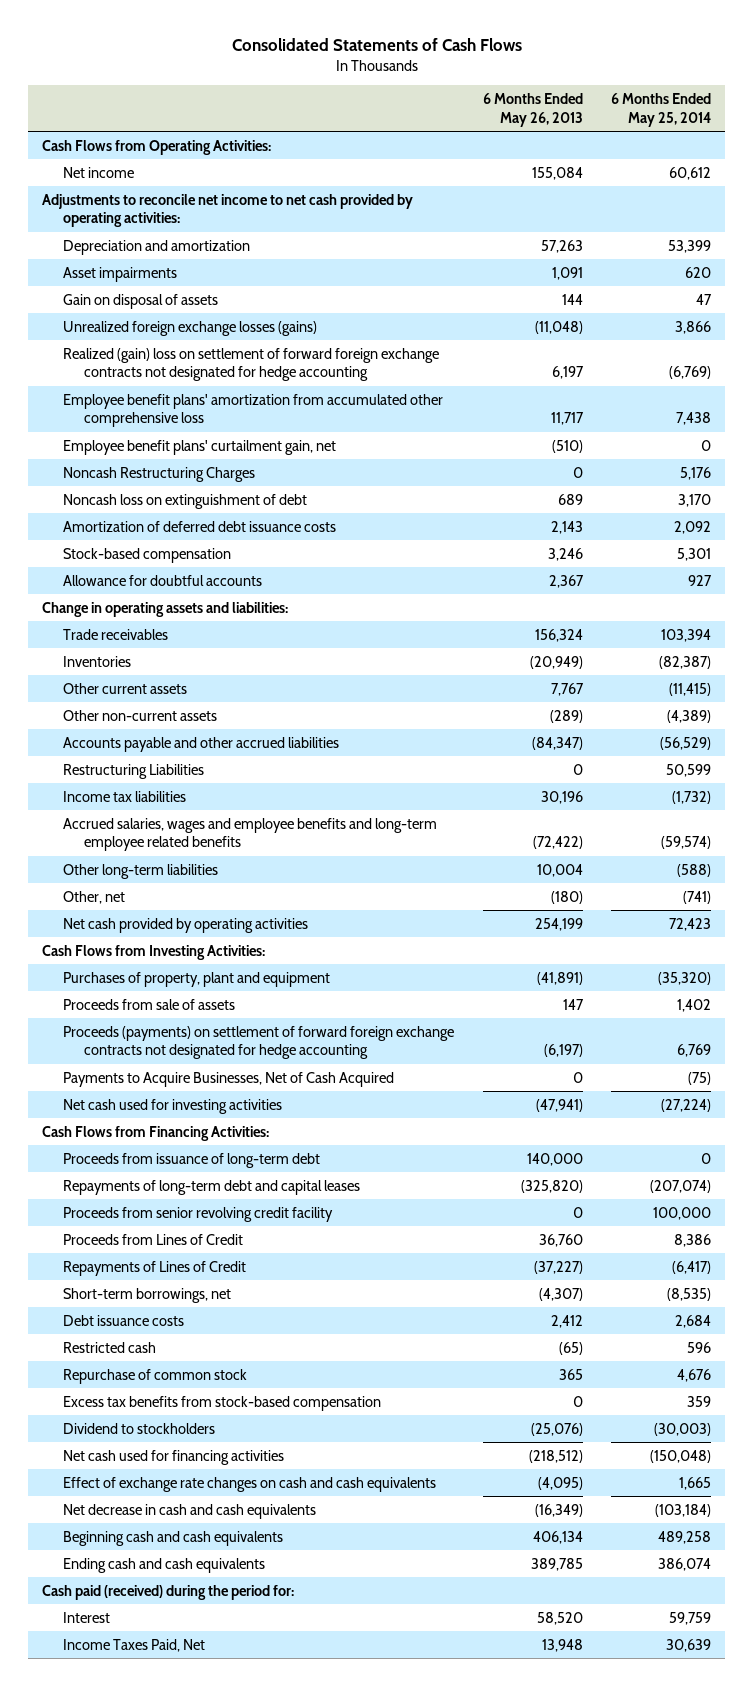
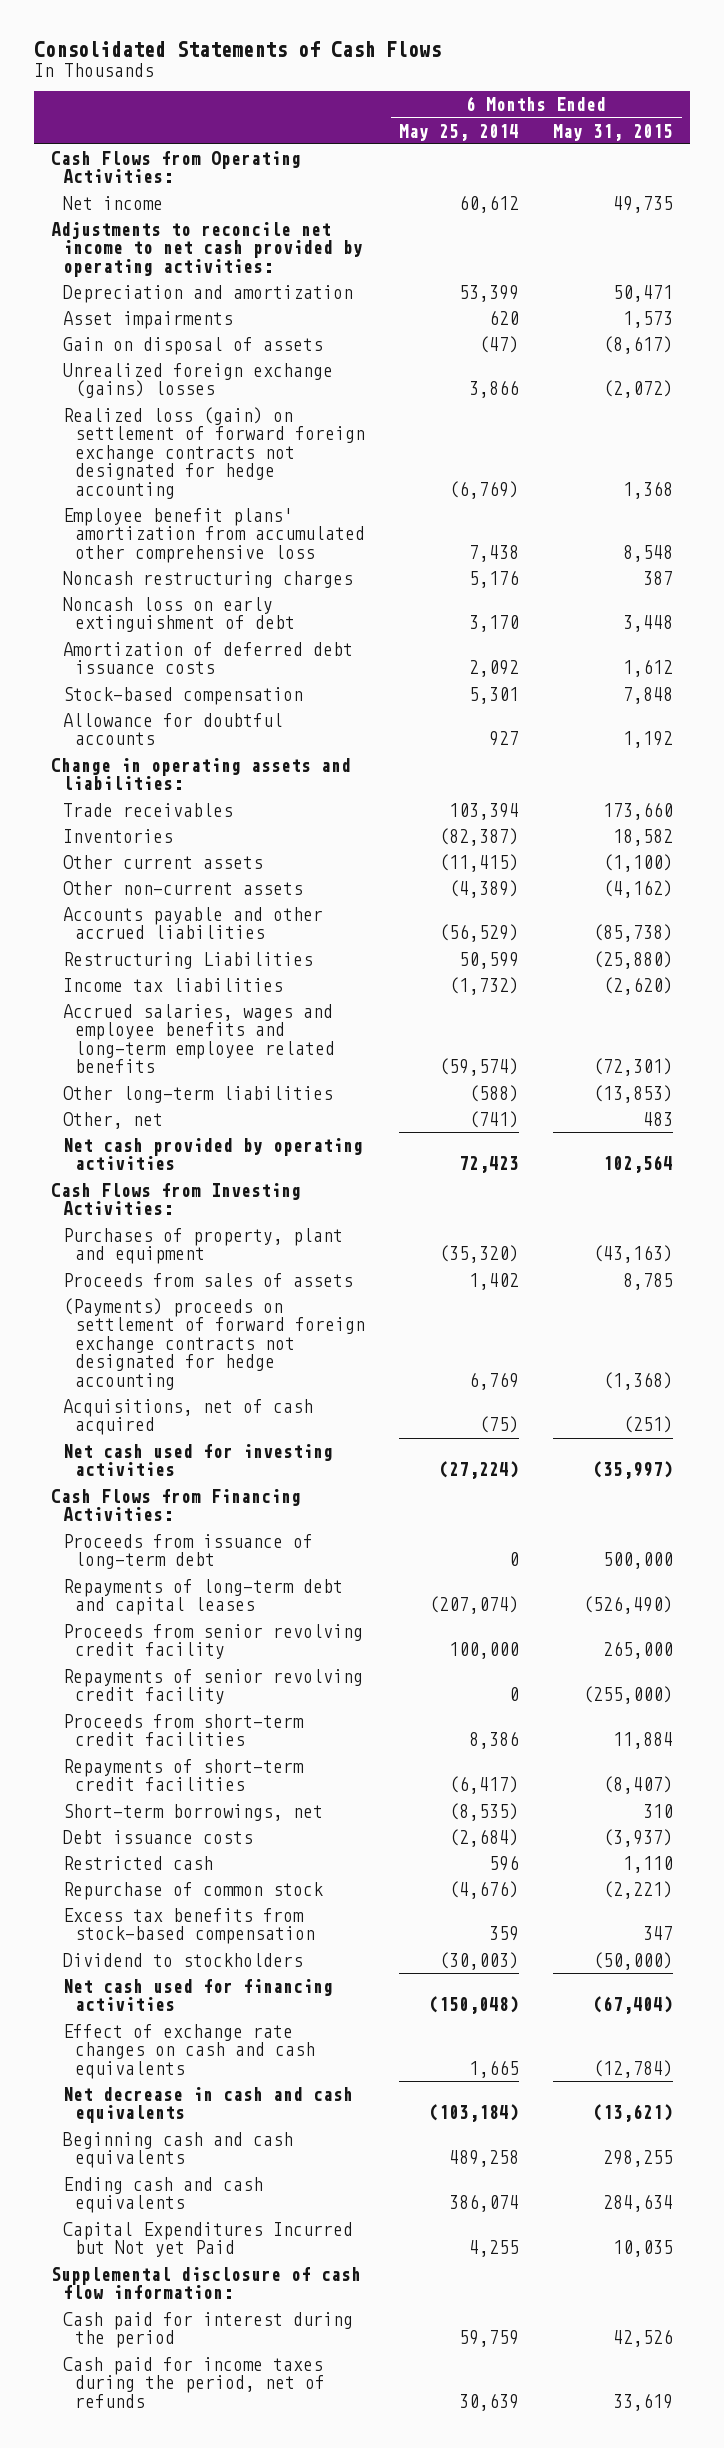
- | 6 Months Ended May 26, 2013 | 6 Months Ended May 25, 2014
+ | 6 Months Ended May 25, 2014 | 6 Months Ended May 31, 2015
- Gain on disposal of assets | 144 | 47
- Unrealized foreign exchange losses (gains) | (11,048) | 3,866
- Realized (gain) loss on settlement of forward foreign exchange contracts not designated for hedge accounting | 6,197 | (6,769)
+ Gain on disposal of assets | (47) | (8,617)
+ Unrealized foreign exchange (gains) losses | 3,866 | (2,072)
+ Realized loss (gain) on settlement of forward foreign exchange contracts not designated for hedge accounting | (6,769) | 1,368
- Employee benefit plans' curtailment gain, net | (510) | 0
- Noncash Restructuring Charges | 0 | 5,176
- Noncash loss on extinguishment of debt | 689 | 3,170
+ Noncash restructuring charges | 5,176 | 387
+ Noncash loss on early extinguishment of debt | 3,170 | 3,448
- Proceeds from sale of assets | 147 | 1,402
- Proceeds (payments) on settlement of forward foreign exchange contracts not designated for hedge accounting | (6,197) | 6,769
- Payments to Acquire Businesses, Net of Cash Acquired | 0 | (75)
+ Proceeds from sales of assets | 1,402 | 8,785
+ (Payments) proceeds on settlement of forward foreign exchange contracts not designated for hedge accounting | 6,769 | (1,368)
+ Acquisitions, net of cash acquired | (75) | (251)
- Proceeds from Lines of Credit | 36,760 | 8,386
- Repayments of Lines of Credit | (37,227) | (6,417)
+ Repayments of senior revolving credit facility | 0 | (255,000)
+ Proceeds from short-term credit facilities | 8,386 | 11,884
+ Repayments of short-term credit facilities | (6,417) | (8,407)
- Debt issuance costs | 2,412 | 2,684
+ Debt issuance costs | (2,684) | (3,937)
- Repurchase of common stock | 365 | 4,676
+ Repurchase of common stock | (4,676) | (2,221)
- Cash paid (received) during the period for:
- Interest | 58,520 | 59,759
- Income Taxes Paid, Net | 13,948 | 30,639
+ Capital Expenditures Incurred but Not yet Paid | 4,255 | 10,035
+ Supplemental disclosure of cash flow information:
+ Cash paid for interest during the period | 59,759 | 42,526
+ Cash paid for income taxes during the period, net of refunds | 30,639 | 33,619

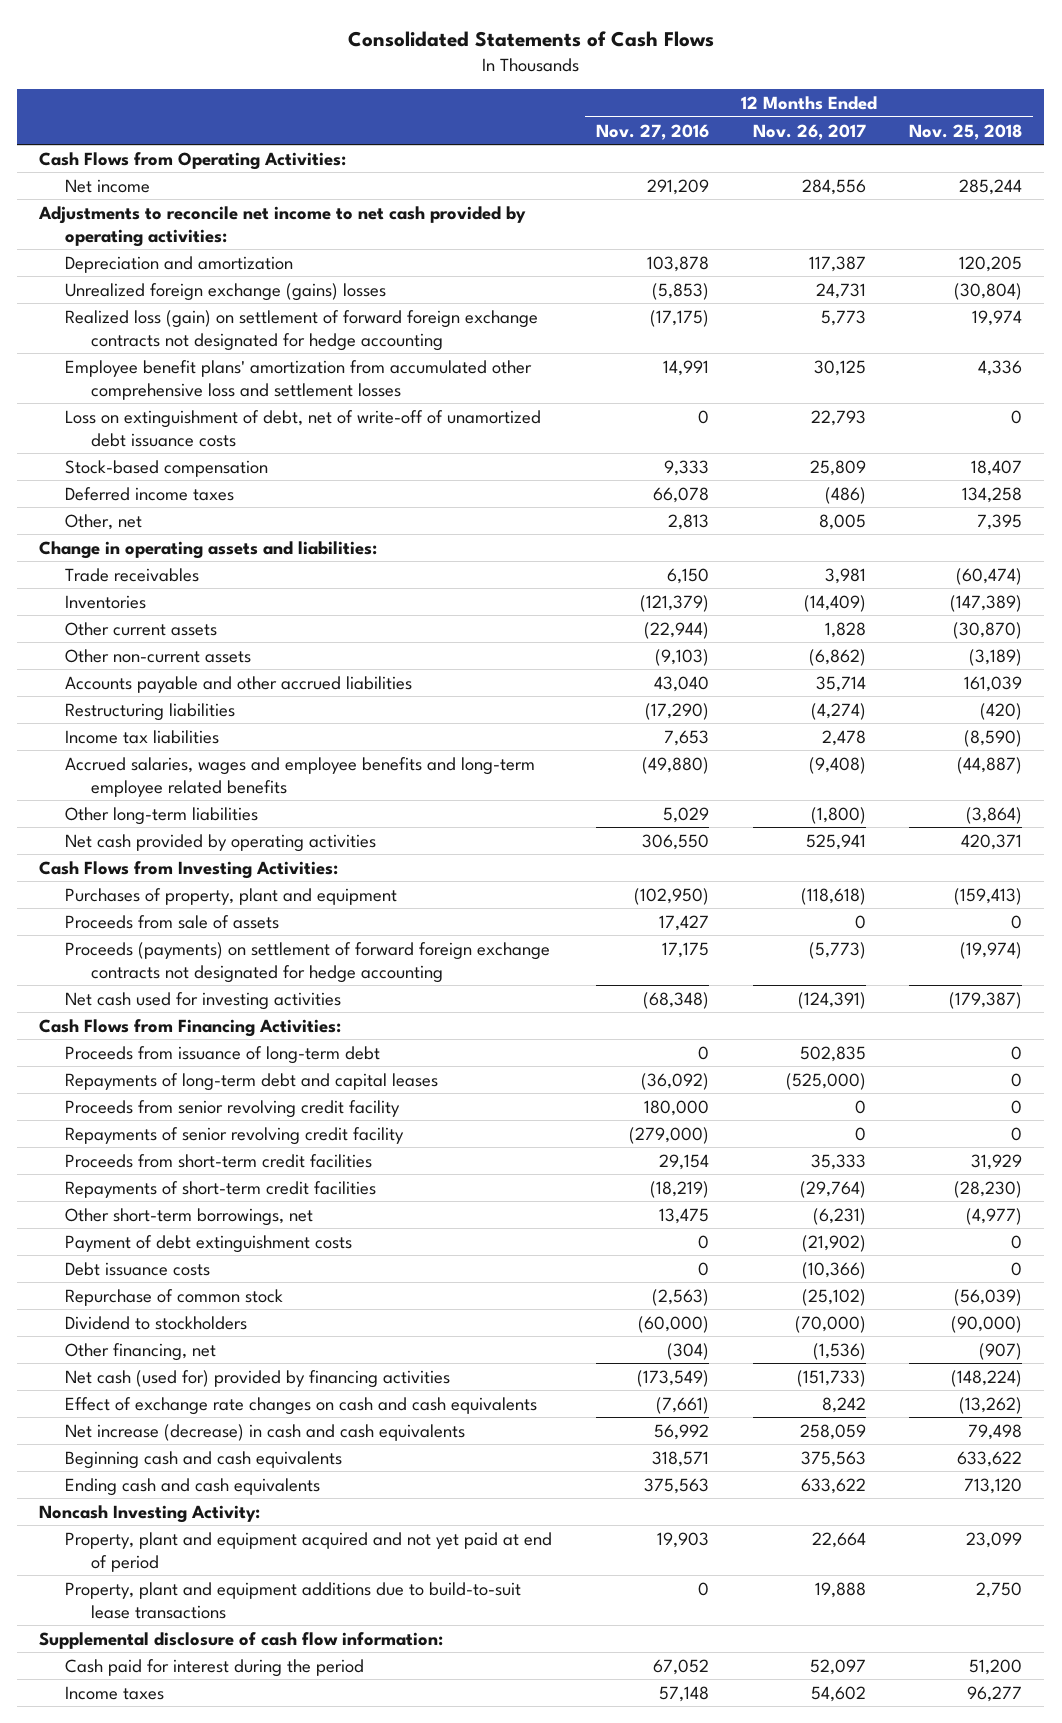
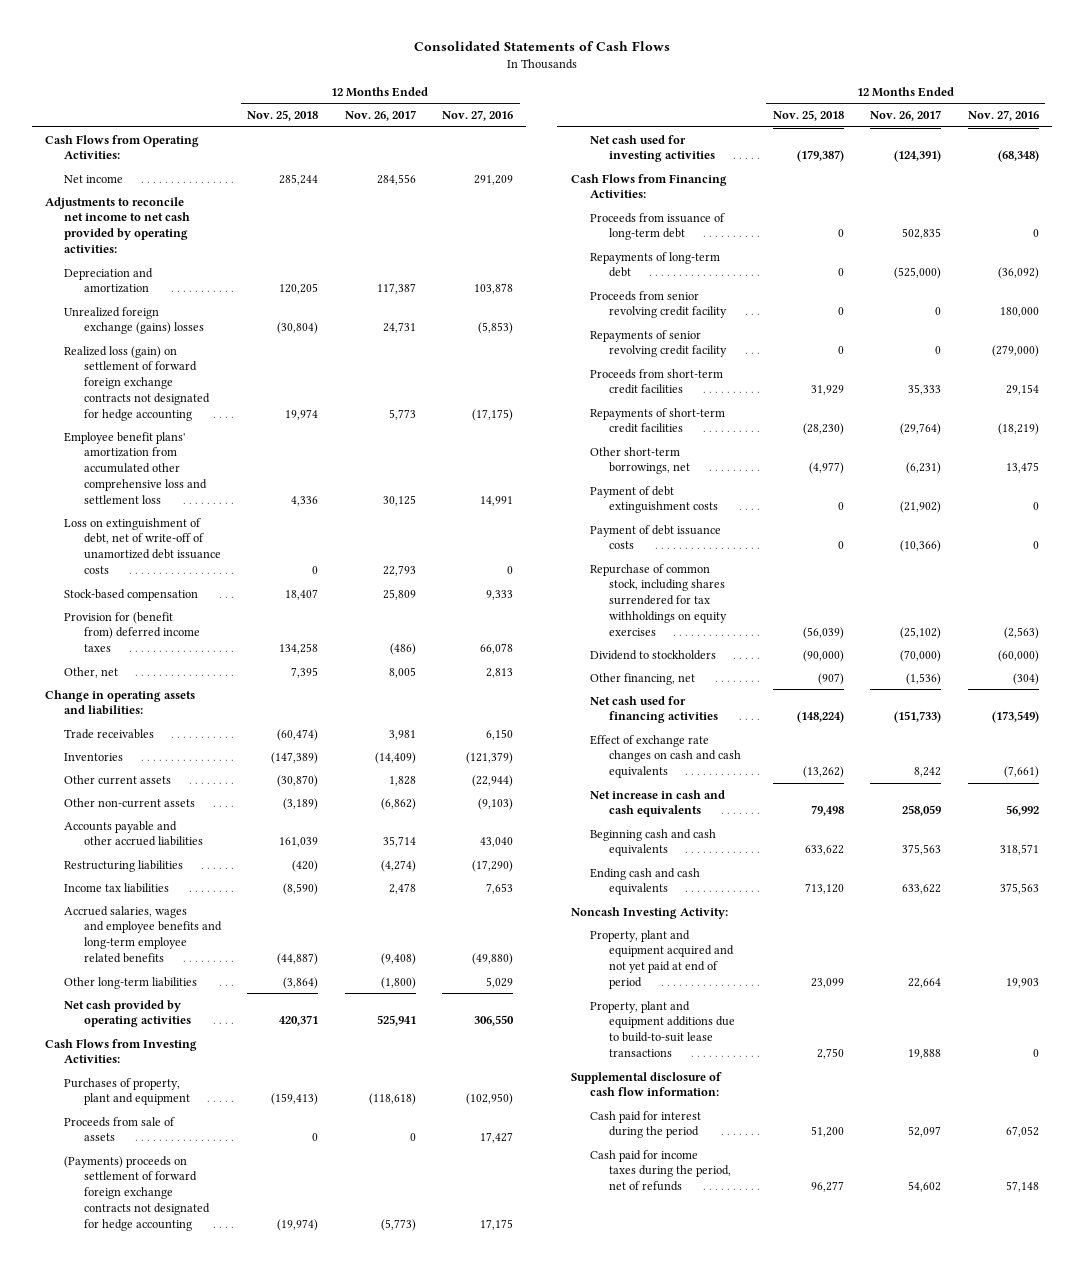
- | 12 Months Ended Nov. 27, 2016 | 12 Months Ended Nov. 26, 2017 | 12 Months Ended Nov. 25, 2018
+ | 12 Months Ended Nov. 25, 2018 | 12 Months Ended Nov. 26, 2017 | 12 Months Ended Nov. 27, 2016
- Employee benefit plans' amortization from accumulated other comprehensive loss and settlement losses | 14,991 | 30,125 | 4,336
+ Employee benefit plans' amortization from accumulated other comprehensive loss and settlement loss | 4,336 | 30,125 | 14,991
- Deferred income taxes | 66,078 | (486) | 134,258
+ Provision for (benefit from) deferred income taxes | 134,258 | (486) | 66,078
- Proceeds (payments) on settlement of forward foreign exchange contracts not designated for hedge accounting | 17,175 | (5,773) | (19,974)
+ (Payments) proceeds on settlement of forward foreign exchange contracts not designated for hedge accounting | (19,974) | (5,773) | 17,175
- Repayments of long-term debt and capital leases | (36,092) | (525,000) | 0
+ Repayments of long-term debt | 0 | (525,000) | (36,092)
- Debt issuance costs | 0 | (10,366) | 0
- Repurchase of common stock | (2,563) | (25,102) | (56,039)
+ Payment of debt issuance costs | 0 | (10,366) | 0
+ Repurchase of common stock, including shares surrendered for tax withholdings on equity exercises | (56,039) | (25,102) | (2,563)
- Net cash (used for) provided by financing activities | (173,549) | (151,733) | (148,224)
+ Net cash used for financing activities | (148,224) | (151,733) | (173,549)
- Net increase (decrease) in cash and cash equivalents | 56,992 | 258,059 | 79,498
+ Net increase in cash and cash equivalents | 79,498 | 258,059 | 56,992
- Income taxes | 57,148 | 54,602 | 96,277
+ Cash paid for income taxes during the period, net of refunds | 96,277 | 54,602 | 57,148

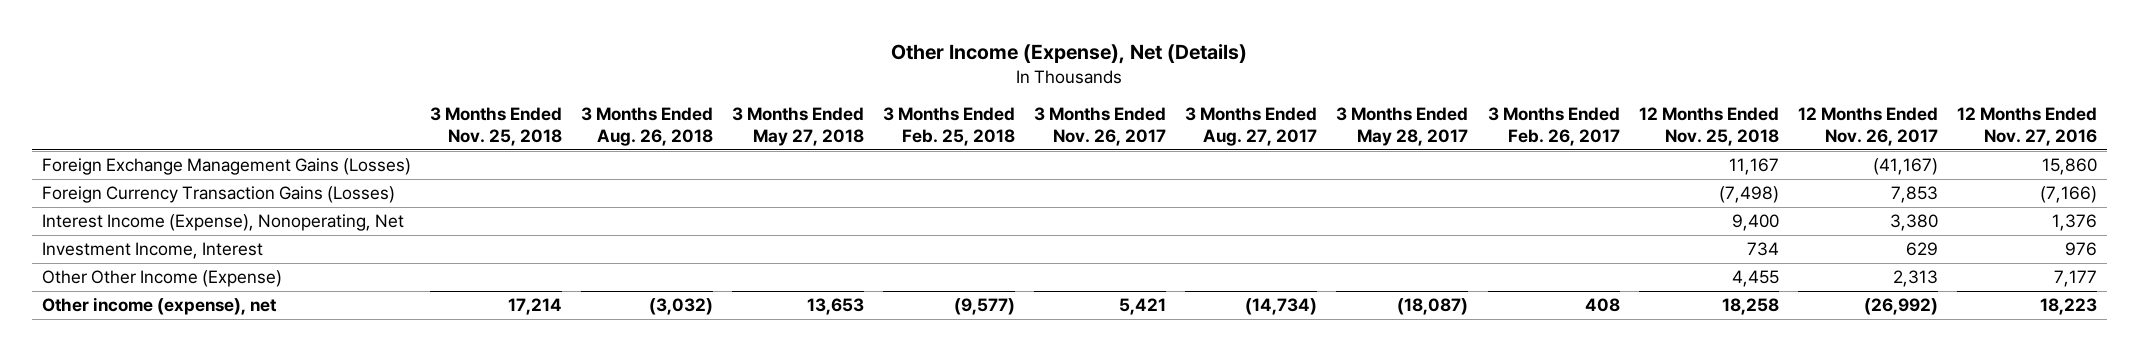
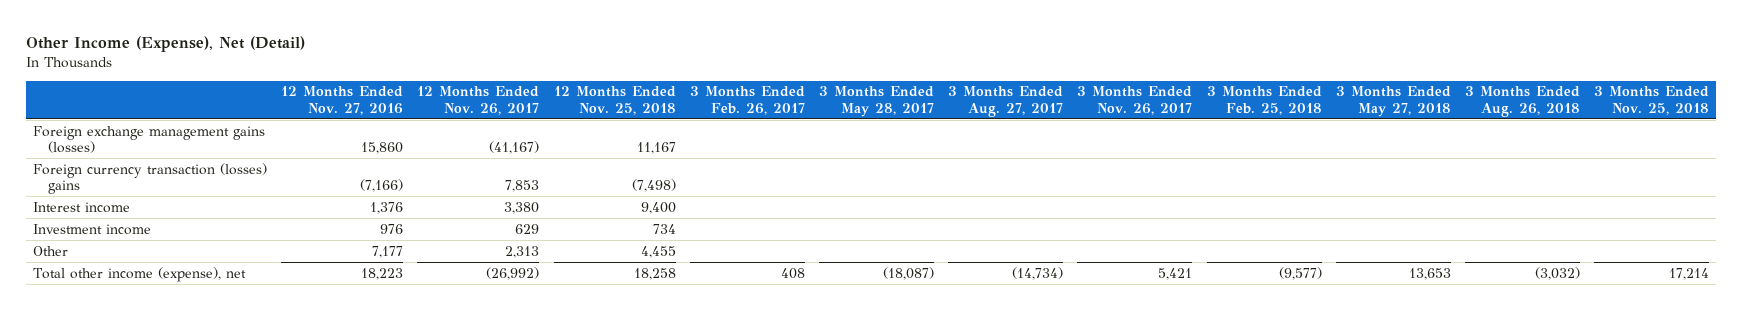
- Other Income (Expense), Net (Details)
+ Other Income (Expense), Net (Detail)
- | 3 Months Ended Nov. 25, 2018 | 3 Months Ended Aug. 26, 2018 | 3 Months Ended May 27, 2018 | 3 Months Ended Feb. 25, 2018 | 3 Months Ended Nov. 26, 2017 | 3 Months Ended Aug. 27, 2017 | 3 Months Ended May 28, 2017 | 3 Months Ended Feb. 26, 2017 | 12 Months Ended Nov. 25, 2018 | 12 Months Ended Nov. 26, 2017 | 12 Months Ended Nov. 27, 2016
+ | 12 Months Ended Nov. 27, 2016 | 12 Months Ended Nov. 26, 2017 | 12 Months Ended Nov. 25, 2018 | 3 Months Ended Feb. 26, 2017 | 3 Months Ended May 28, 2017 | 3 Months Ended Aug. 27, 2017 | 3 Months Ended Nov. 26, 2017 | 3 Months Ended Feb. 25, 2018 | 3 Months Ended May 27, 2018 | 3 Months Ended Aug. 26, 2018 | 3 Months Ended Nov. 25, 2018
- Foreign Exchange Management Gains (Losses) | | | | | | | | | 11,167 | (41,167) | 15,860
- Foreign Currency Transaction Gains (Losses) | | | | | | | | | (7,498) | 7,853 | (7,166)
- Interest Income (Expense), Nonoperating, Net | | | | | | | | | 9,400 | 3,380 | 1,376
- Investment Income, Interest | | | | | | | | | 734 | 629 | 976
- Other Other Income (Expense) | | | | | | | | | 4,455 | 2,313 | 7,177
- Other income (expense), net | 17,214 | (3,032) | 13,653 | (9,577) | 5,421 | (14,734) | (18,087) | 408 | 18,258 | (26,992) | 18,223
+ Foreign exchange management gains (losses) | 15,860 | (41,167) | 11,167 | | | | | | | |
+ Foreign currency transaction (losses) gains | (7,166) | 7,853 | (7,498) | | | | | | | |
+ Interest income | 1,376 | 3,380 | 9,400 | | | | | | | |
+ Investment income | 976 | 629 | 734 | | | | | | | |
+ Other | 7,177 | 2,313 | 4,455 | | | | | | | |
+ Total other income (expense), net | 18,223 | (26,992) | 18,258 | 408 | (18,087) | (14,734) | 5,421 | (9,577) | 13,653 | (3,032) | 17,214

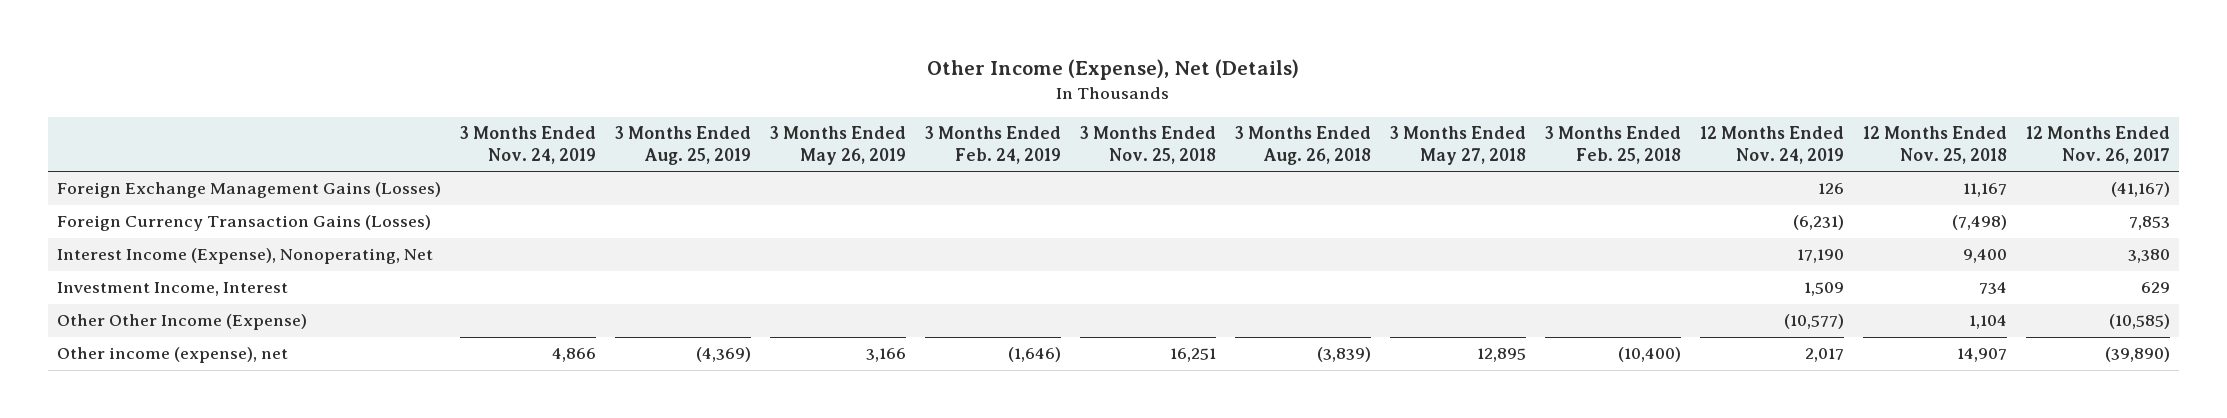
- Other Income (Expense), Net (Detail)
+ Other Income (Expense), Net (Details)
- | 12 Months Ended Nov. 27, 2016 | 12 Months Ended Nov. 26, 2017 | 12 Months Ended Nov. 25, 2018 | 3 Months Ended Feb. 26, 2017 | 3 Months Ended May 28, 2017 | 3 Months Ended Aug. 27, 2017 | 3 Months Ended Nov. 26, 2017 | 3 Months Ended Feb. 25, 2018 | 3 Months Ended May 27, 2018 | 3 Months Ended Aug. 26, 2018 | 3 Months Ended Nov. 25, 2018
+ | 3 Months Ended Nov. 24, 2019 | 3 Months Ended Aug. 25, 2019 | 3 Months Ended May 26, 2019 | 3 Months Ended Feb. 24, 2019 | 3 Months Ended Nov. 25, 2018 | 3 Months Ended Aug. 26, 2018 | 3 Months Ended May 27, 2018 | 3 Months Ended Feb. 25, 2018 | 12 Months Ended Nov. 24, 2019 | 12 Months Ended Nov. 25, 2018 | 12 Months Ended Nov. 26, 2017
- Foreign exchange management gains (losses) | 15,860 | (41,167) | 11,167 | | | | | | | |
- Foreign currency transaction (losses) gains | (7,166) | 7,853 | (7,498) | | | | | | | |
- Interest income | 1,376 | 3,380 | 9,400 | | | | | | | |
- Investment income | 976 | 629 | 734 | | | | | | | |
- Other | 7,177 | 2,313 | 4,455 | | | | | | | |
- Total other income (expense), net | 18,223 | (26,992) | 18,258 | 408 | (18,087) | (14,734) | 5,421 | (9,577) | 13,653 | (3,032) | 17,214
+ Foreign Exchange Management Gains (Losses) | | | | | | | | | 126 | 11,167 | (41,167)
+ Foreign Currency Transaction Gains (Losses) | | | | | | | | | (6,231) | (7,498) | 7,853
+ Interest Income (Expense), Nonoperating, Net | | | | | | | | | 17,190 | 9,400 | 3,380
+ Investment Income, Interest | | | | | | | | | 1,509 | 734 | 629
+ Other Other Income (Expense) | | | | | | | | | (10,577) | 1,104 | (10,585)
+ Other income (expense), net | 4,866 | (4,369) | 3,166 | (1,646) | 16,251 | (3,839) | 12,895 | (10,400) | 2,017 | 14,907 | (39,890)

